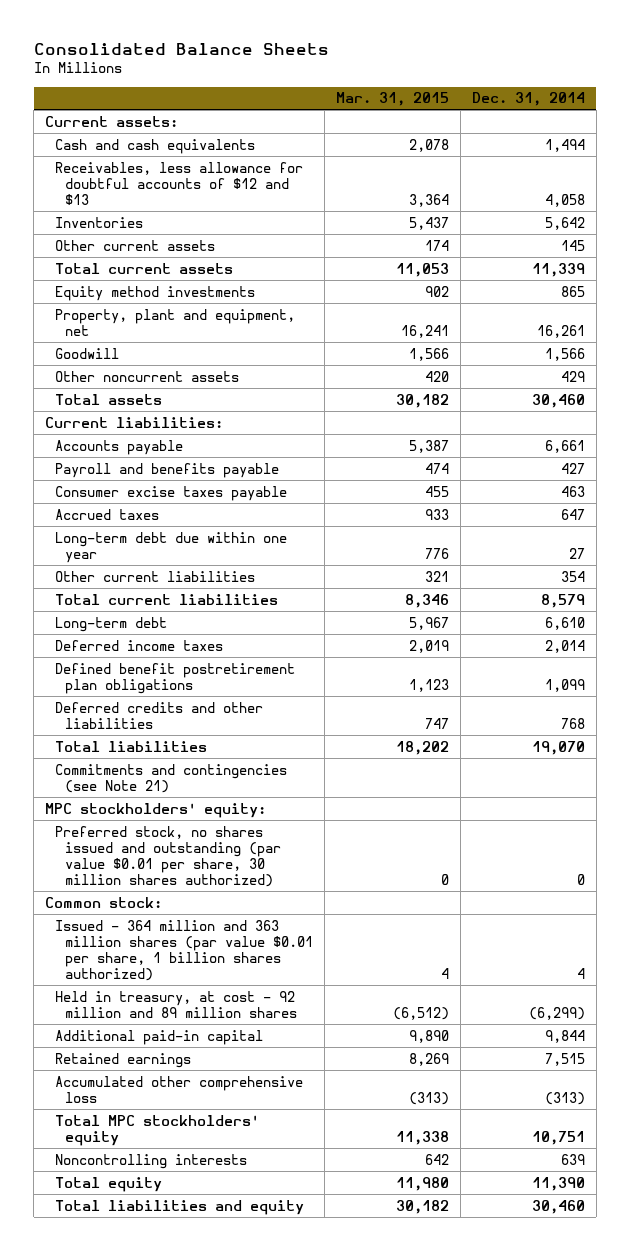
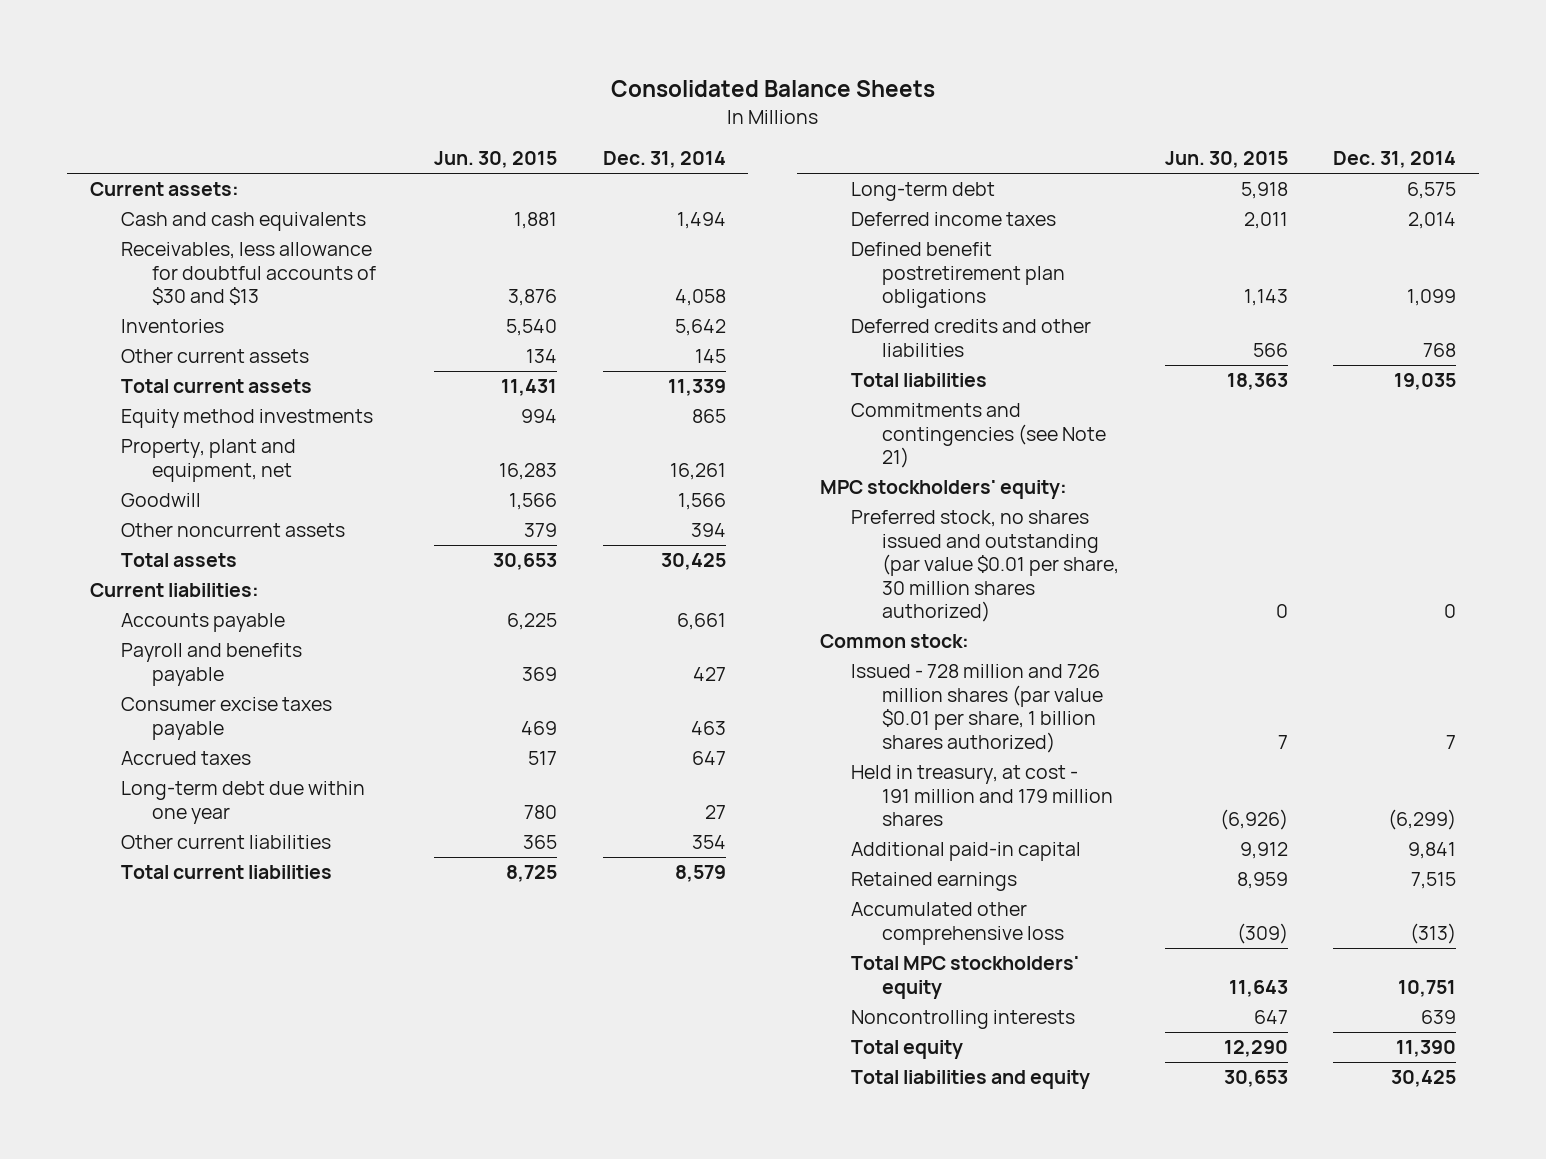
- | Mar. 31, 2015 | Dec. 31, 2014
+ | Jun. 30, 2015 | Dec. 31, 2014
- Receivables, less allowance for doubtful accounts of $12 and $13 | 3,364 | 4,058
+ Receivables, less allowance for doubtful accounts of $30 and $13 | 3,876 | 4,058
- Other noncurrent assets | 420 | 429
- Total assets | 30,182 | 30,460
+ Other noncurrent assets | 379 | 394
+ Total assets | 30,653 | 30,425
- Long-term debt | 5,967 | 6,610
+ Long-term debt | 5,918 | 6,575
- Total liabilities | 18,202 | 19,070
+ Total liabilities | 18,363 | 19,035
- Issued - 364 million and 363 million shares (par value $0.01 per share, 1 billion shares authorized) | 4 | 4
- Held in treasury, at cost - 92 million and 89 million shares | (6,512) | (6,299)
- Additional paid-in capital | 9,890 | 9,844
+ Issued - 728 million and 726 million shares (par value $0.01 per share, 1 billion shares authorized) | 7 | 7
+ Held in treasury, at cost - 191 million and 179 million shares | (6,926) | (6,299)
+ Additional paid-in capital | 9,912 | 9,841
- Total liabilities and equity | 30,182 | 30,460
+ Total liabilities and equity | 30,653 | 30,425

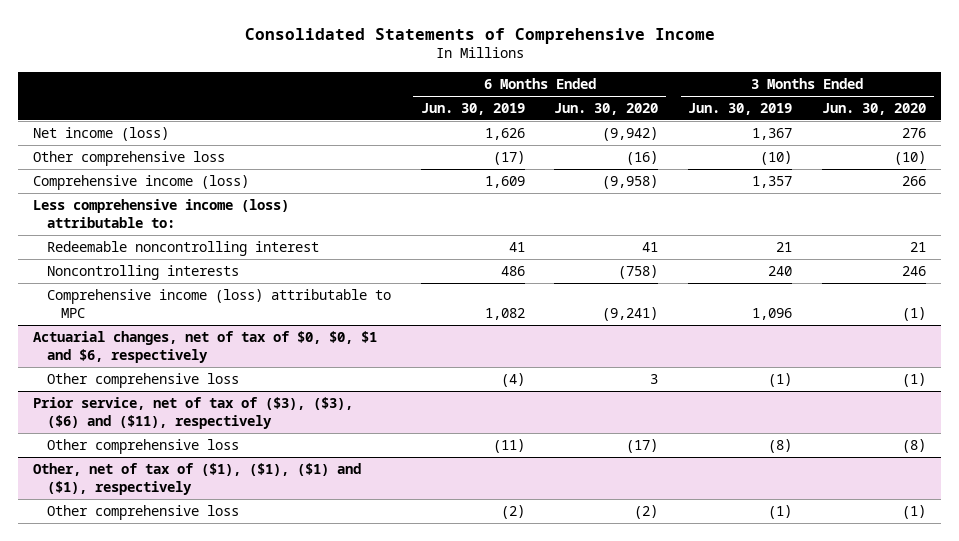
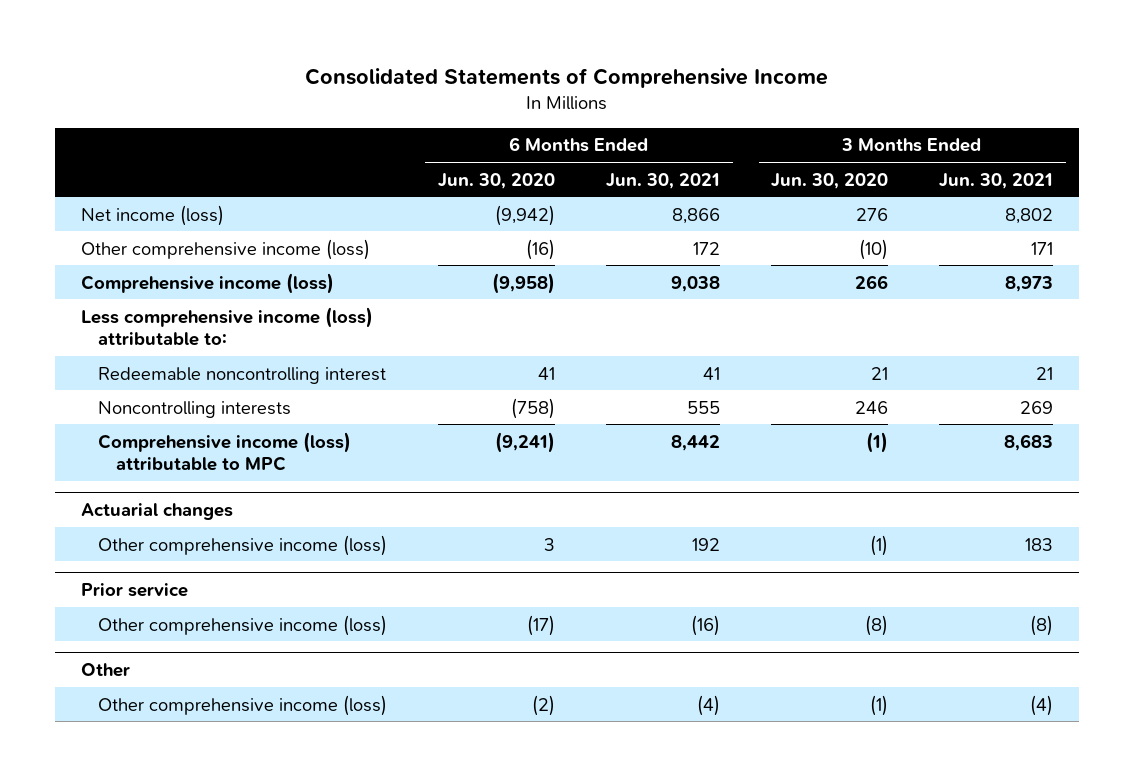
- | 6 Months Ended Jun. 30, 2019 | 6 Months Ended Jun. 30, 2020 | 3 Months Ended Jun. 30, 2019 | 3 Months Ended Jun. 30, 2020
+ | 6 Months Ended Jun. 30, 2020 | 6 Months Ended Jun. 30, 2021 | 3 Months Ended Jun. 30, 2020 | 3 Months Ended Jun. 30, 2021
- Other comprehensive loss | (17) | (16) | (10) | (10)
+ Other comprehensive income (loss) | (16) | 172 | (10) | 171
- Actuarial changes, net of tax of $0, $0, $1 and $6, respectively
- Other comprehensive loss | (4) | 3 | (1) | (1)
- Prior service, net of tax of ($3), ($3), ($6) and ($11), respectively
- Other comprehensive loss | (11) | (17) | (8) | (8)
- Other, net of tax of ($1), ($1), ($1) and ($1), respectively
- Other comprehensive loss | (2) | (2) | (1) | (1)
+ Actuarial changes
+ Other comprehensive income (loss) | 3 | 192 | (1) | 183
+ Prior service
+ Other comprehensive income (loss) | (17) | (16) | (8) | (8)
+ Other
+ Other comprehensive income (loss) | (2) | (4) | (1) | (4)

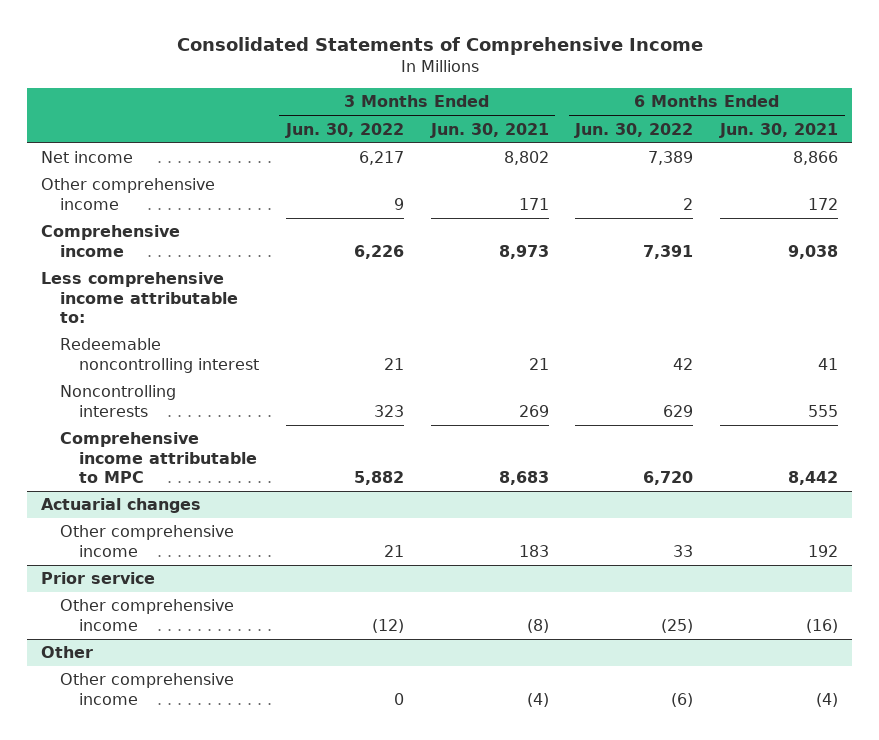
- | 6 Months Ended Jun. 30, 2020 | 6 Months Ended Jun. 30, 2021 | 3 Months Ended Jun. 30, 2020 | 3 Months Ended Jun. 30, 2021
+ | 3 Months Ended Jun. 30, 2022 | 3 Months Ended Jun. 30, 2021 | 6 Months Ended Jun. 30, 2022 | 6 Months Ended Jun. 30, 2021
- Net income (loss) | (9,942) | 8,866 | 276 | 8,802
- Other comprehensive income (loss) | (16) | 172 | (10) | 171
- Comprehensive income (loss) | (9,958) | 9,038 | 266 | 8,973
- Less comprehensive income (loss) attributable to:
+ Net income | 6,217 | 8,802 | 7,389 | 8,866
+ Other comprehensive income | 9 | 171 | 2 | 172
+ Comprehensive income | 6,226 | 8,973 | 7,391 | 9,038
+ Less comprehensive income attributable to:
- Comprehensive income (loss) attributable to MPC | (9,241) | 8,442 | (1) | 8,683
+ Comprehensive income attributable to MPC | 5,882 | 8,683 | 6,720 | 8,442
@ Actuarial changes
- Other comprehensive income (loss) | 3 | 192 | (1) | 183
+ Other comprehensive income | 21 | 183 | 33 | 192
@ Prior service
- Other comprehensive income (loss) | (17) | (16) | (8) | (8)
+ Other comprehensive income | (12) | (8) | (25) | (16)
@ Other
- Other comprehensive income (loss) | (2) | (4) | (1) | (4)
+ Other comprehensive income | 0 | (4) | (6) | (4)

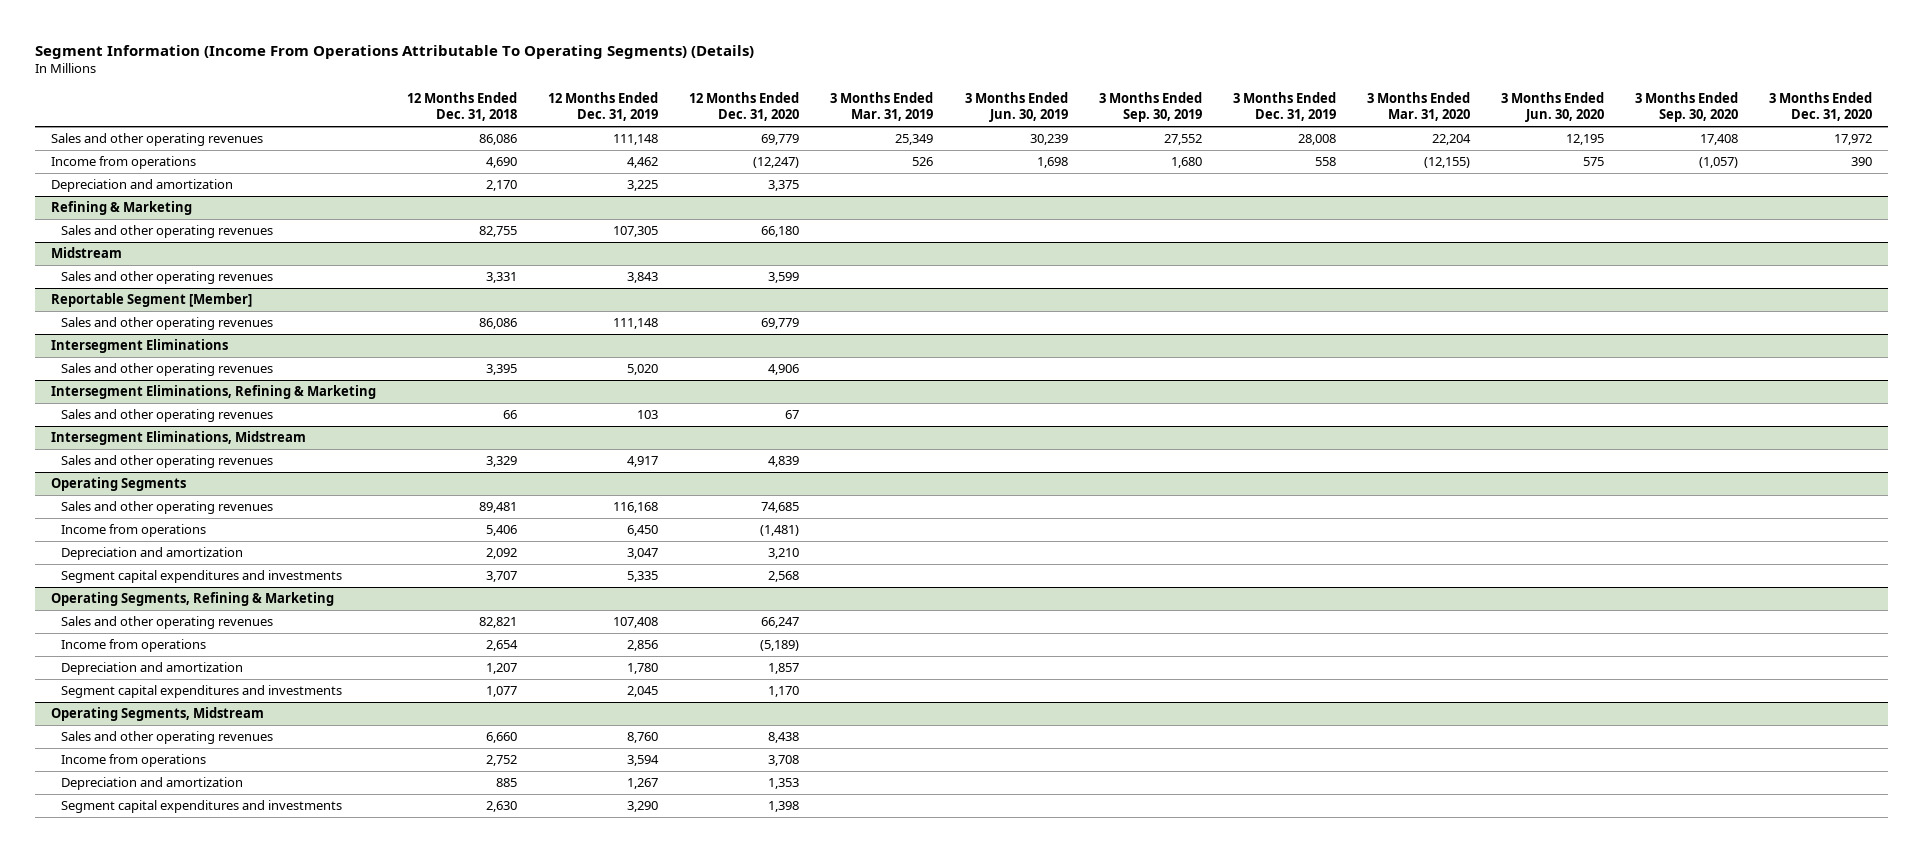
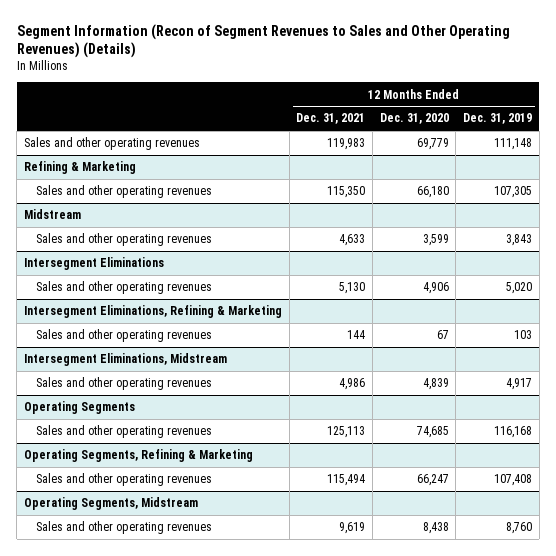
- Segment Information (Income From Operations Attributable To Operating Segments) (Details)
+ Segment Information (Recon of Segment Revenues to Sales and Other Operating Revenues) (Details)
- | 12 Months Ended Dec. 31, 2018 | 12 Months Ended Dec. 31, 2019 | 12 Months Ended Dec. 31, 2020 | 3 Months Ended Mar. 31, 2019 | 3 Months Ended Jun. 30, 2019 | 3 Months Ended Sep. 30, 2019 | 3 Months Ended Dec. 31, 2019 | 3 Months Ended Mar. 31, 2020 | 3 Months Ended Jun. 30, 2020 | 3 Months Ended Sep. 30, 2020 | 3 Months Ended Dec. 31, 2020
+ | 12 Months Ended Dec. 31, 2021 | 12 Months Ended Dec. 31, 2020 | 12 Months Ended Dec. 31, 2019
- Income from operations | 4,690 | 4,462 | (12,247) | 526 | 1,698 | 1,680 | 558 | (12,155) | 575 | (1,057) | 390
- Depreciation and amortization | 2,170 | 3,225 | 3,375 | | | | | | | |
- Reportable Segment [Member]
- Sales and other operating revenues | 86,086 | 111,148 | 69,779 | | | | | | | |
@ Operating Segments
- Income from operations | 5,406 | 6,450 | (1,481) | | | | | | | |
- Depreciation and amortization | 2,092 | 3,047 | 3,210 | | | | | | | |
- Segment capital expenditures and investments | 3,707 | 5,335 | 2,568 | | | | | | | |
@ Operating Segments, Refining & Marketing
- Income from operations | 2,654 | 2,856 | (5,189) | | | | | | | |
- Depreciation and amortization | 1,207 | 1,780 | 1,857 | | | | | | | |
- Segment capital expenditures and investments | 1,077 | 2,045 | 1,170 | | | | | | | |
@ Operating Segments, Midstream
- Income from operations | 2,752 | 3,594 | 3,708 | | | | | | | |
- Depreciation and amortization | 885 | 1,267 | 1,353 | | | | | | | |
- Segment capital expenditures and investments | 2,630 | 3,290 | 1,398 | | | | | | | |

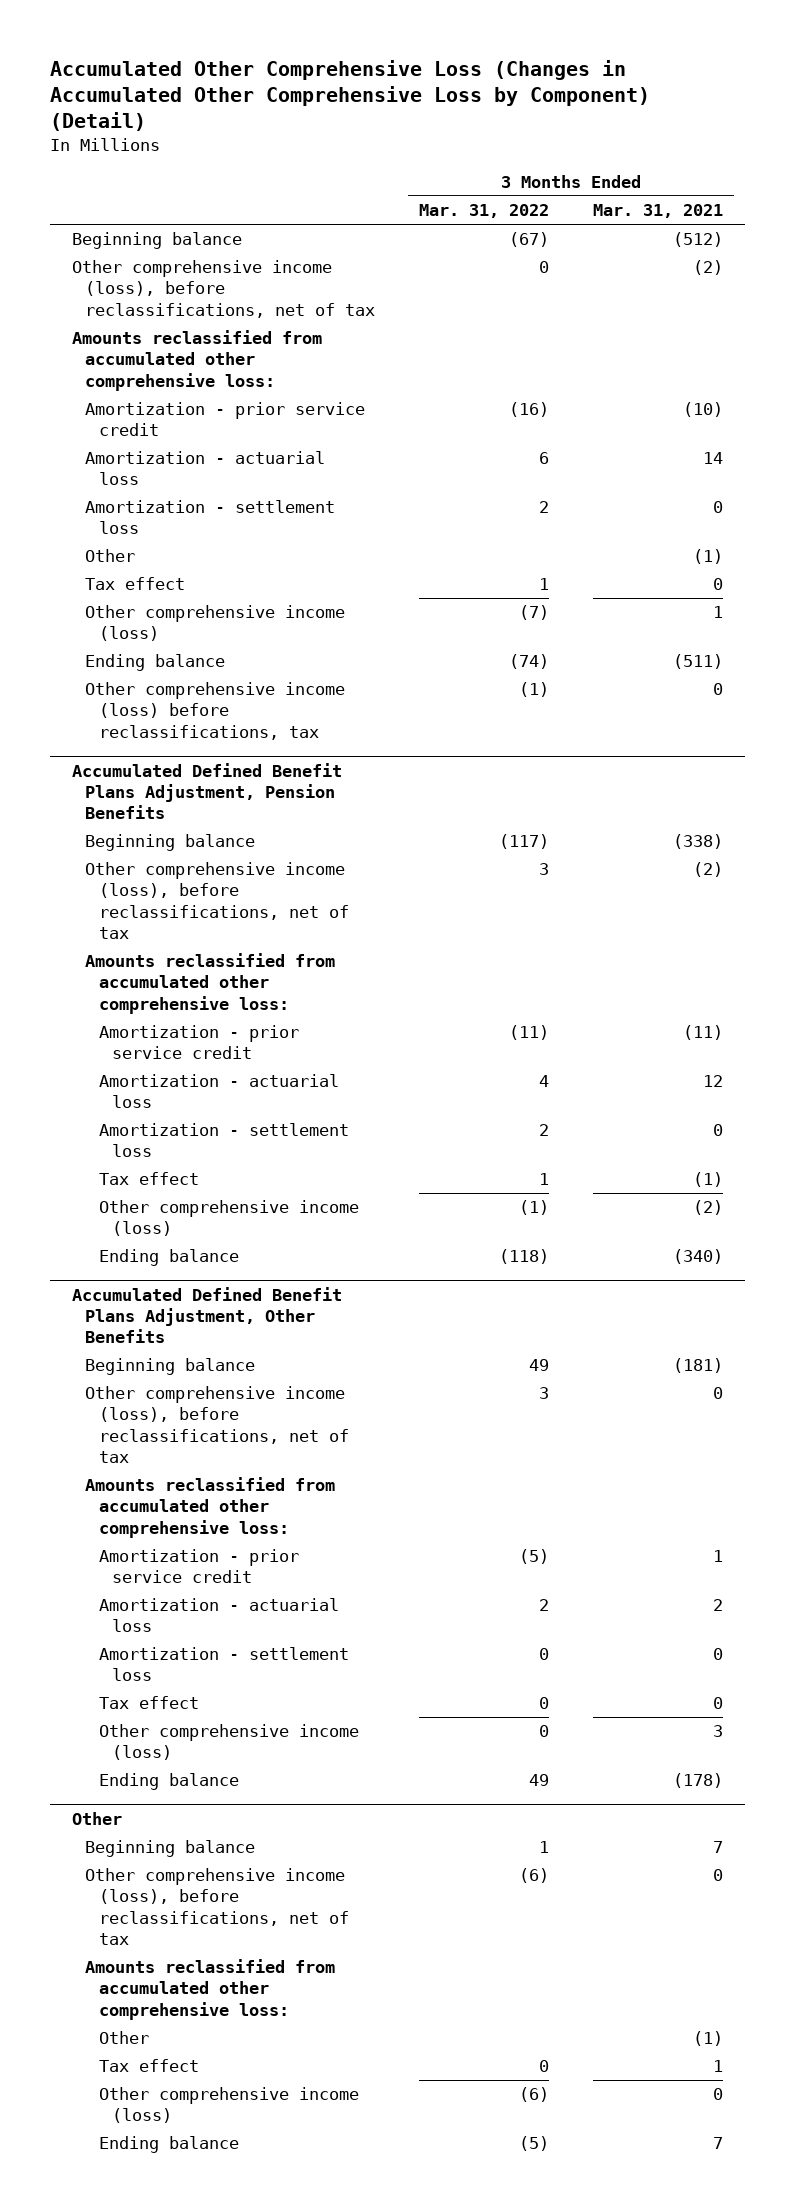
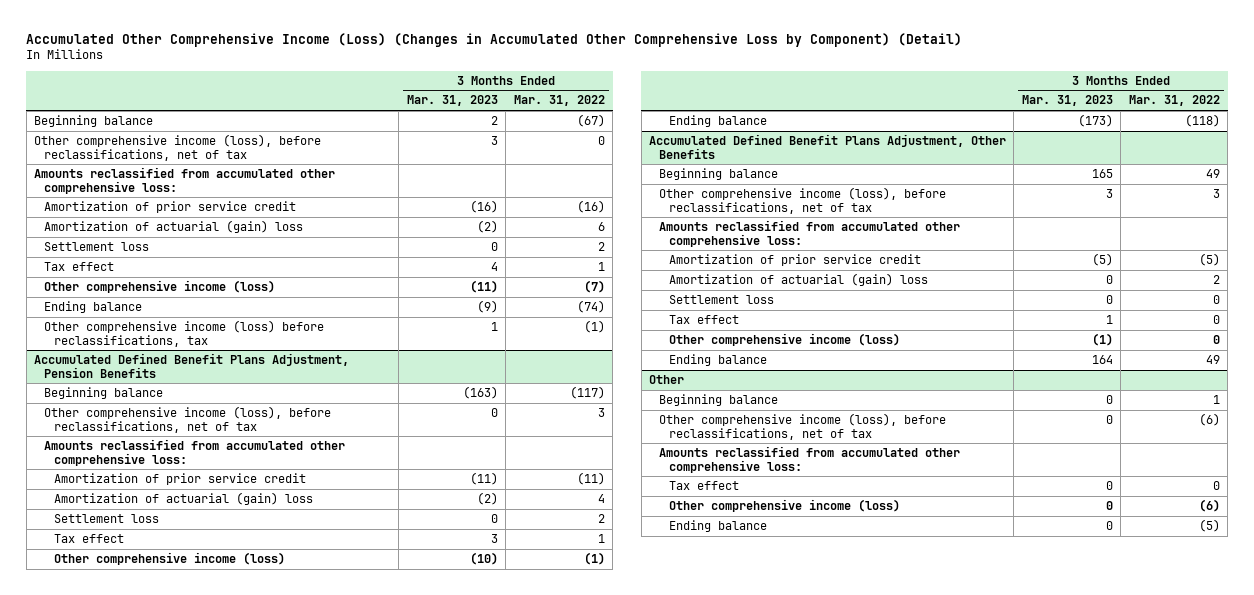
- Accumulated Other Comprehensive Loss (Changes in Accumulated Other Comprehensive Loss by Component) (Detail)
+ Accumulated Other Comprehensive Income (Loss) (Changes in Accumulated Other Comprehensive Loss by Component) (Detail)
- | 3 Months Ended Mar. 31, 2022 | 3 Months Ended Mar. 31, 2021
+ | 3 Months Ended Mar. 31, 2023 | 3 Months Ended Mar. 31, 2022
- Amortization - prior service credit | (16) | (10)
- Amortization - actuarial loss | 6 | 14
- Amortization - settlement loss | 2 | 0
- Other | | (1)
+ Amortization of prior service credit | (16) | (16)
+ Amortization of actuarial (gain) loss | (2) | 6
+ Settlement loss | 0 | 2
@ Accumulated Defined Benefit Plans Adjustment, Pension Benefits
- Amortization - prior service credit | (11) | (11)
- Amortization - actuarial loss | 4 | 12
- Amortization - settlement loss | 2 | 0
+ Amortization of prior service credit | (11) | (11)
+ Amortization of actuarial (gain) loss | (2) | 4
+ Settlement loss | 0 | 2
@ Accumulated Defined Benefit Plans Adjustment, Other Benefits
- Amortization - prior service credit | (5) | 1
- Amortization - actuarial loss | 2 | 2
- Amortization - settlement loss | 0 | 0
+ Amortization of prior service credit | (5) | (5)
+ Amortization of actuarial (gain) loss | 0 | 2
+ Settlement loss | 0 | 0
@ Other
- Other | | (1)

